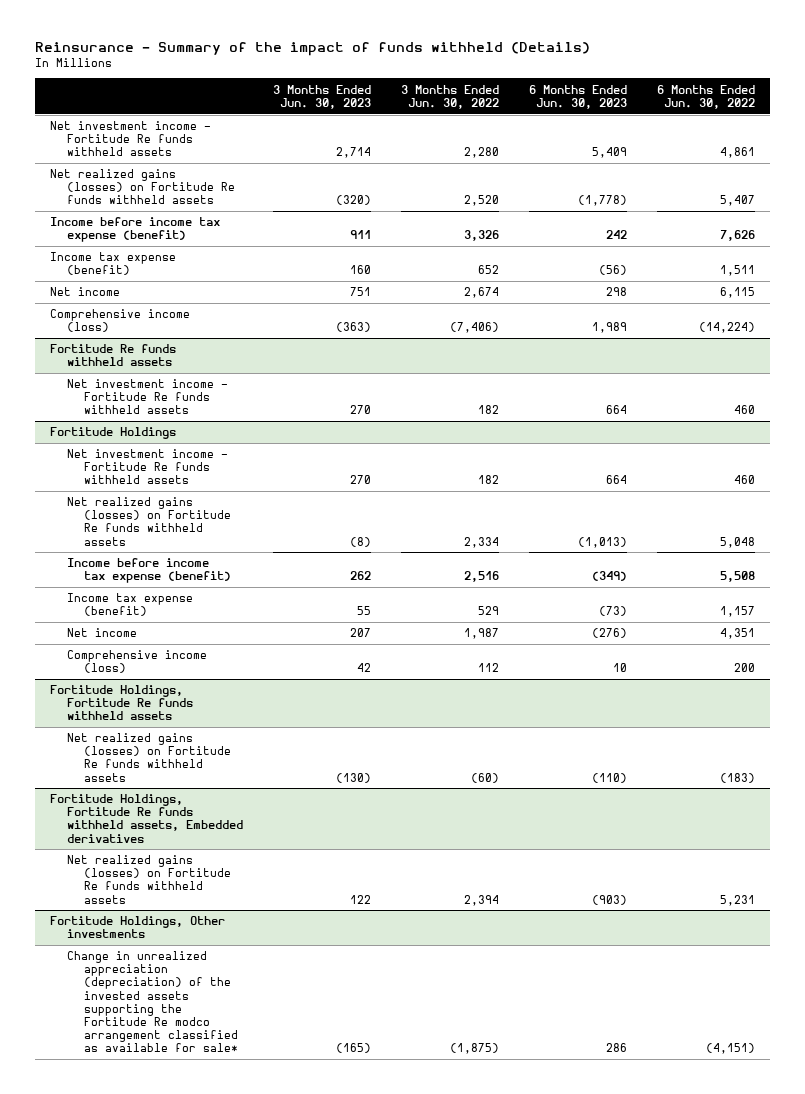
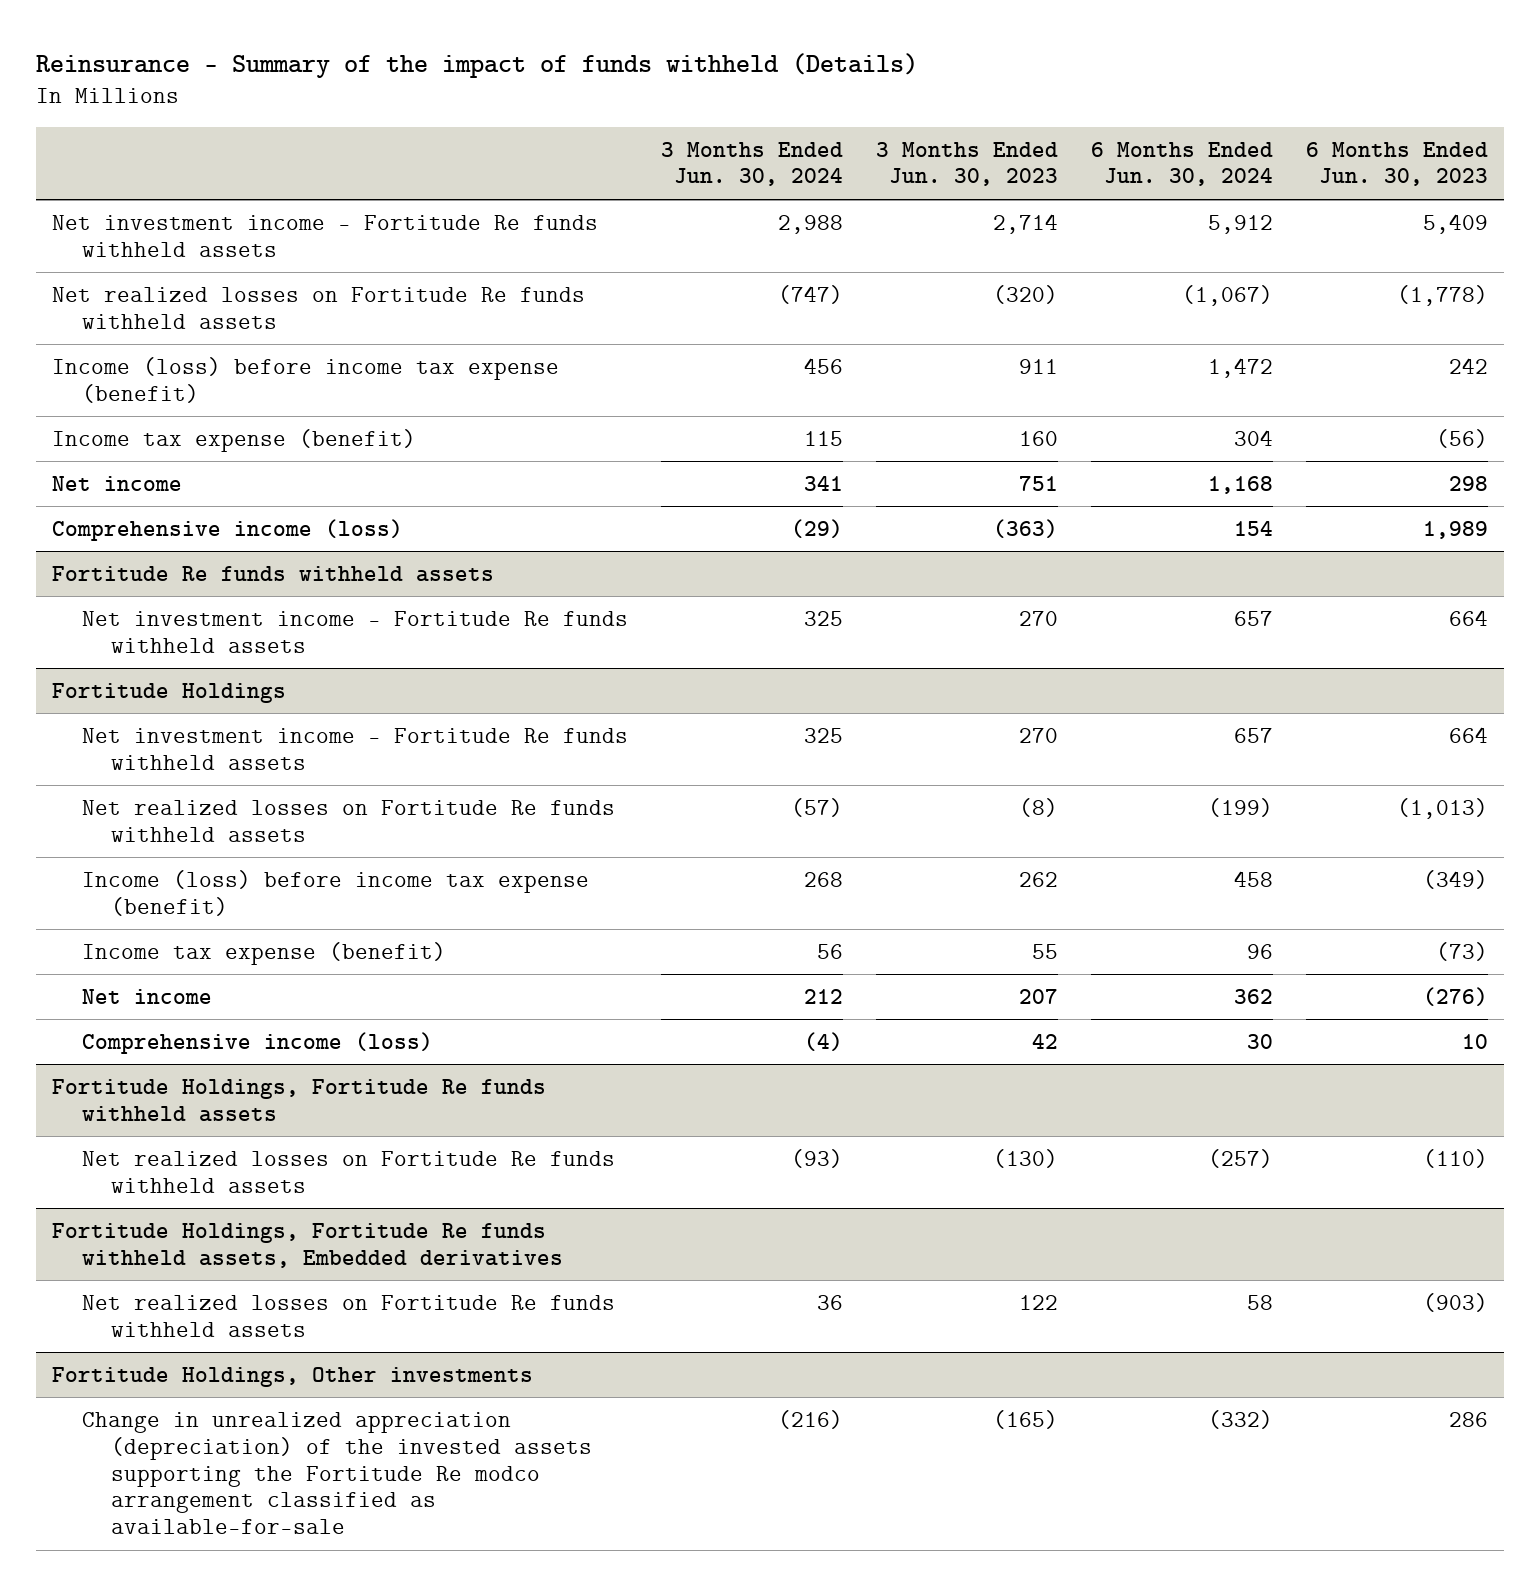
- | 3 Months Ended Jun. 30, 2023 | 3 Months Ended Jun. 30, 2022 | 6 Months Ended Jun. 30, 2023 | 6 Months Ended Jun. 30, 2022
+ | 3 Months Ended Jun. 30, 2024 | 3 Months Ended Jun. 30, 2023 | 6 Months Ended Jun. 30, 2024 | 6 Months Ended Jun. 30, 2023
- Net realized gains (losses) on Fortitude Re funds withheld assets | (320) | 2,520 | (1,778) | 5,407
- Income before income tax expense (benefit) | 911 | 3,326 | 242 | 7,626
+ Net realized losses on Fortitude Re funds withheld assets | (747) | (320) | (1,067) | (1,778)
+ Income (loss) before income tax expense (benefit) | 456 | 911 | 1,472 | 242
@ Fortitude Holdings
- Net realized gains (losses) on Fortitude Re funds withheld assets | (8) | 2,334 | (1,013) | 5,048
- Income before income tax expense (benefit) | 262 | 2,516 | (349) | 5,508
+ Net realized losses on Fortitude Re funds withheld assets | (57) | (8) | (199) | (1,013)
+ Income (loss) before income tax expense (benefit) | 268 | 262 | 458 | (349)
@ Fortitude Holdings, Fortitude Re funds withheld assets
- Net realized gains (losses) on Fortitude Re funds withheld assets | (130) | (60) | (110) | (183)
+ Net realized losses on Fortitude Re funds withheld assets | (93) | (130) | (257) | (110)
@ Fortitude Holdings, Fortitude Re funds withheld assets, Embedded derivatives
- Net realized gains (losses) on Fortitude Re funds withheld assets | 122 | 2,394 | (903) | 5,231
+ Net realized losses on Fortitude Re funds withheld assets | 36 | 122 | 58 | (903)
@ Fortitude Holdings, Other investments
- Change in unrealized appreciation (depreciation) of the invested assets supporting the Fortitude Re modco arrangement classified as available for sale* | (165) | (1,875) | 286 | (4,151)
+ Change in unrealized appreciation (depreciation) of the invested assets supporting the Fortitude Re modco arrangement classified as available-for-sale | (216) | (165) | (332) | 286

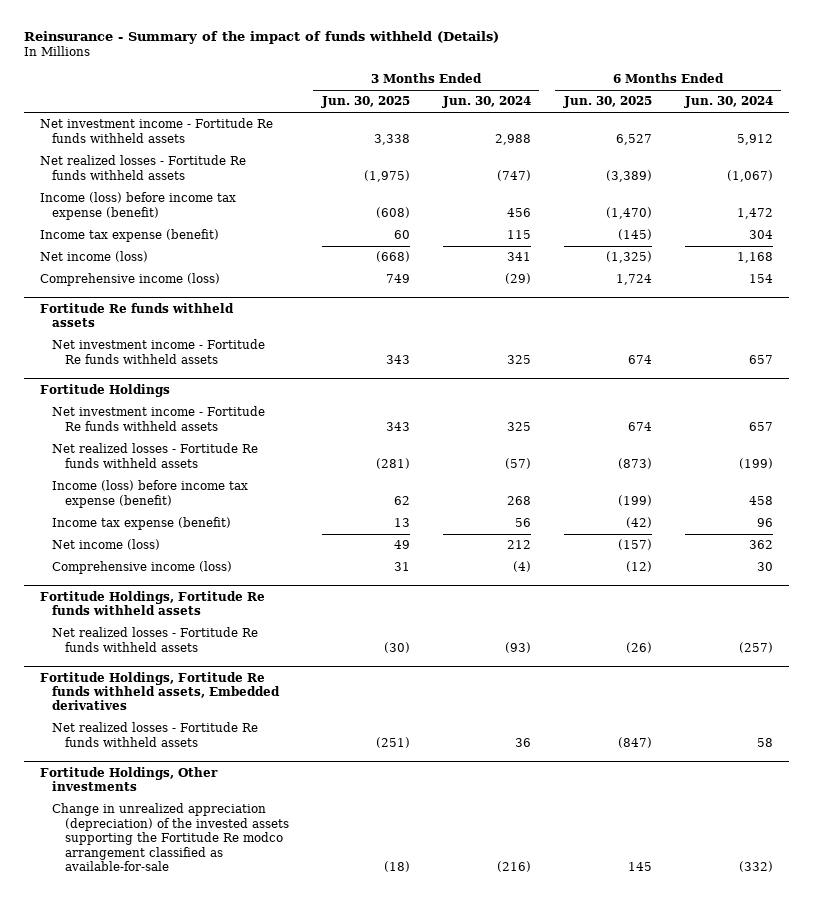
- | 3 Months Ended Jun. 30, 2024 | 3 Months Ended Jun. 30, 2023 | 6 Months Ended Jun. 30, 2024 | 6 Months Ended Jun. 30, 2023
+ | 3 Months Ended Jun. 30, 2025 | 3 Months Ended Jun. 30, 2024 | 6 Months Ended Jun. 30, 2025 | 6 Months Ended Jun. 30, 2024
- Net realized losses on Fortitude Re funds withheld assets | (747) | (320) | (1,067) | (1,778)
+ Net realized losses - Fortitude Re funds withheld assets | (1,975) | (747) | (3,389) | (1,067)
- Net income | 341 | 751 | 1,168 | 298
+ Net income (loss) | (668) | 341 | (1,325) | 1,168
@ Fortitude Holdings
- Net realized losses on Fortitude Re funds withheld assets | (57) | (8) | (199) | (1,013)
+ Net realized losses - Fortitude Re funds withheld assets | (281) | (57) | (873) | (199)
- Net income | 212 | 207 | 362 | (276)
+ Net income (loss) | 49 | 212 | (157) | 362
@ Fortitude Holdings, Fortitude Re funds withheld assets
- Net realized losses on Fortitude Re funds withheld assets | (93) | (130) | (257) | (110)
+ Net realized losses - Fortitude Re funds withheld assets | (30) | (93) | (26) | (257)
@ Fortitude Holdings, Fortitude Re funds withheld assets, Embedded derivatives
- Net realized losses on Fortitude Re funds withheld assets | 36 | 122 | 58 | (903)
+ Net realized losses - Fortitude Re funds withheld assets | (251) | 36 | (847) | 58

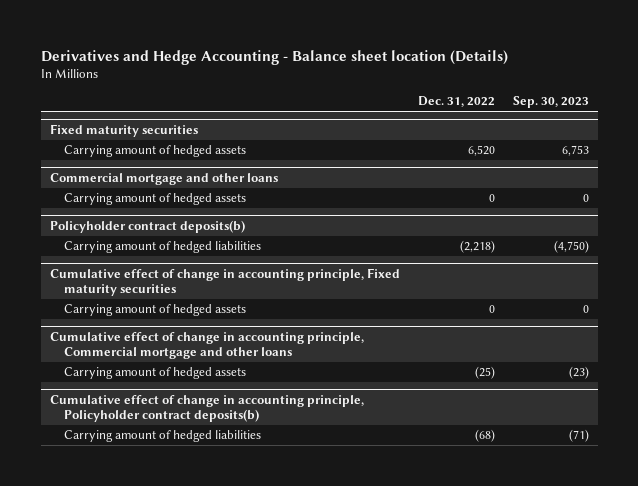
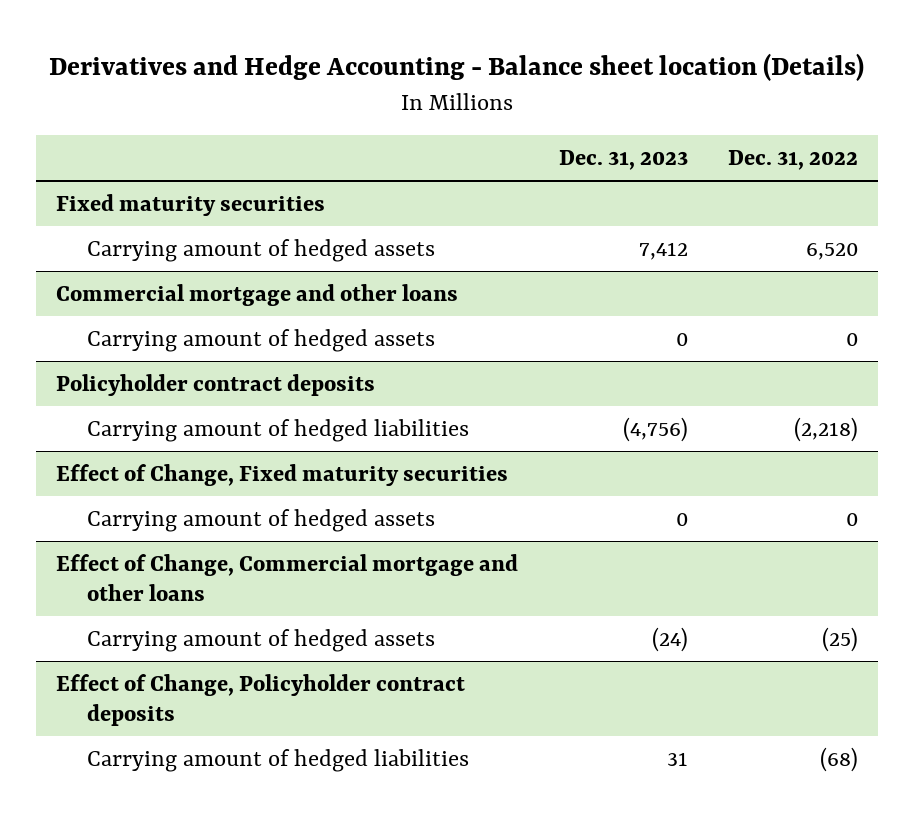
- | Dec. 31, 2022 | Sep. 30, 2023
+ | Dec. 31, 2023 | Dec. 31, 2022
- Policyholder contract deposits(b)
+ Policyholder contract deposits
- Cumulative effect of change in accounting principle, Fixed maturity securities
+ Effect of Change, Fixed maturity securities
- Cumulative effect of change in accounting principle, Commercial mortgage and other loans
+ Effect of Change, Commercial mortgage and other loans
- Cumulative effect of change in accounting principle, Policyholder contract deposits(b)
+ Effect of Change, Policyholder contract deposits

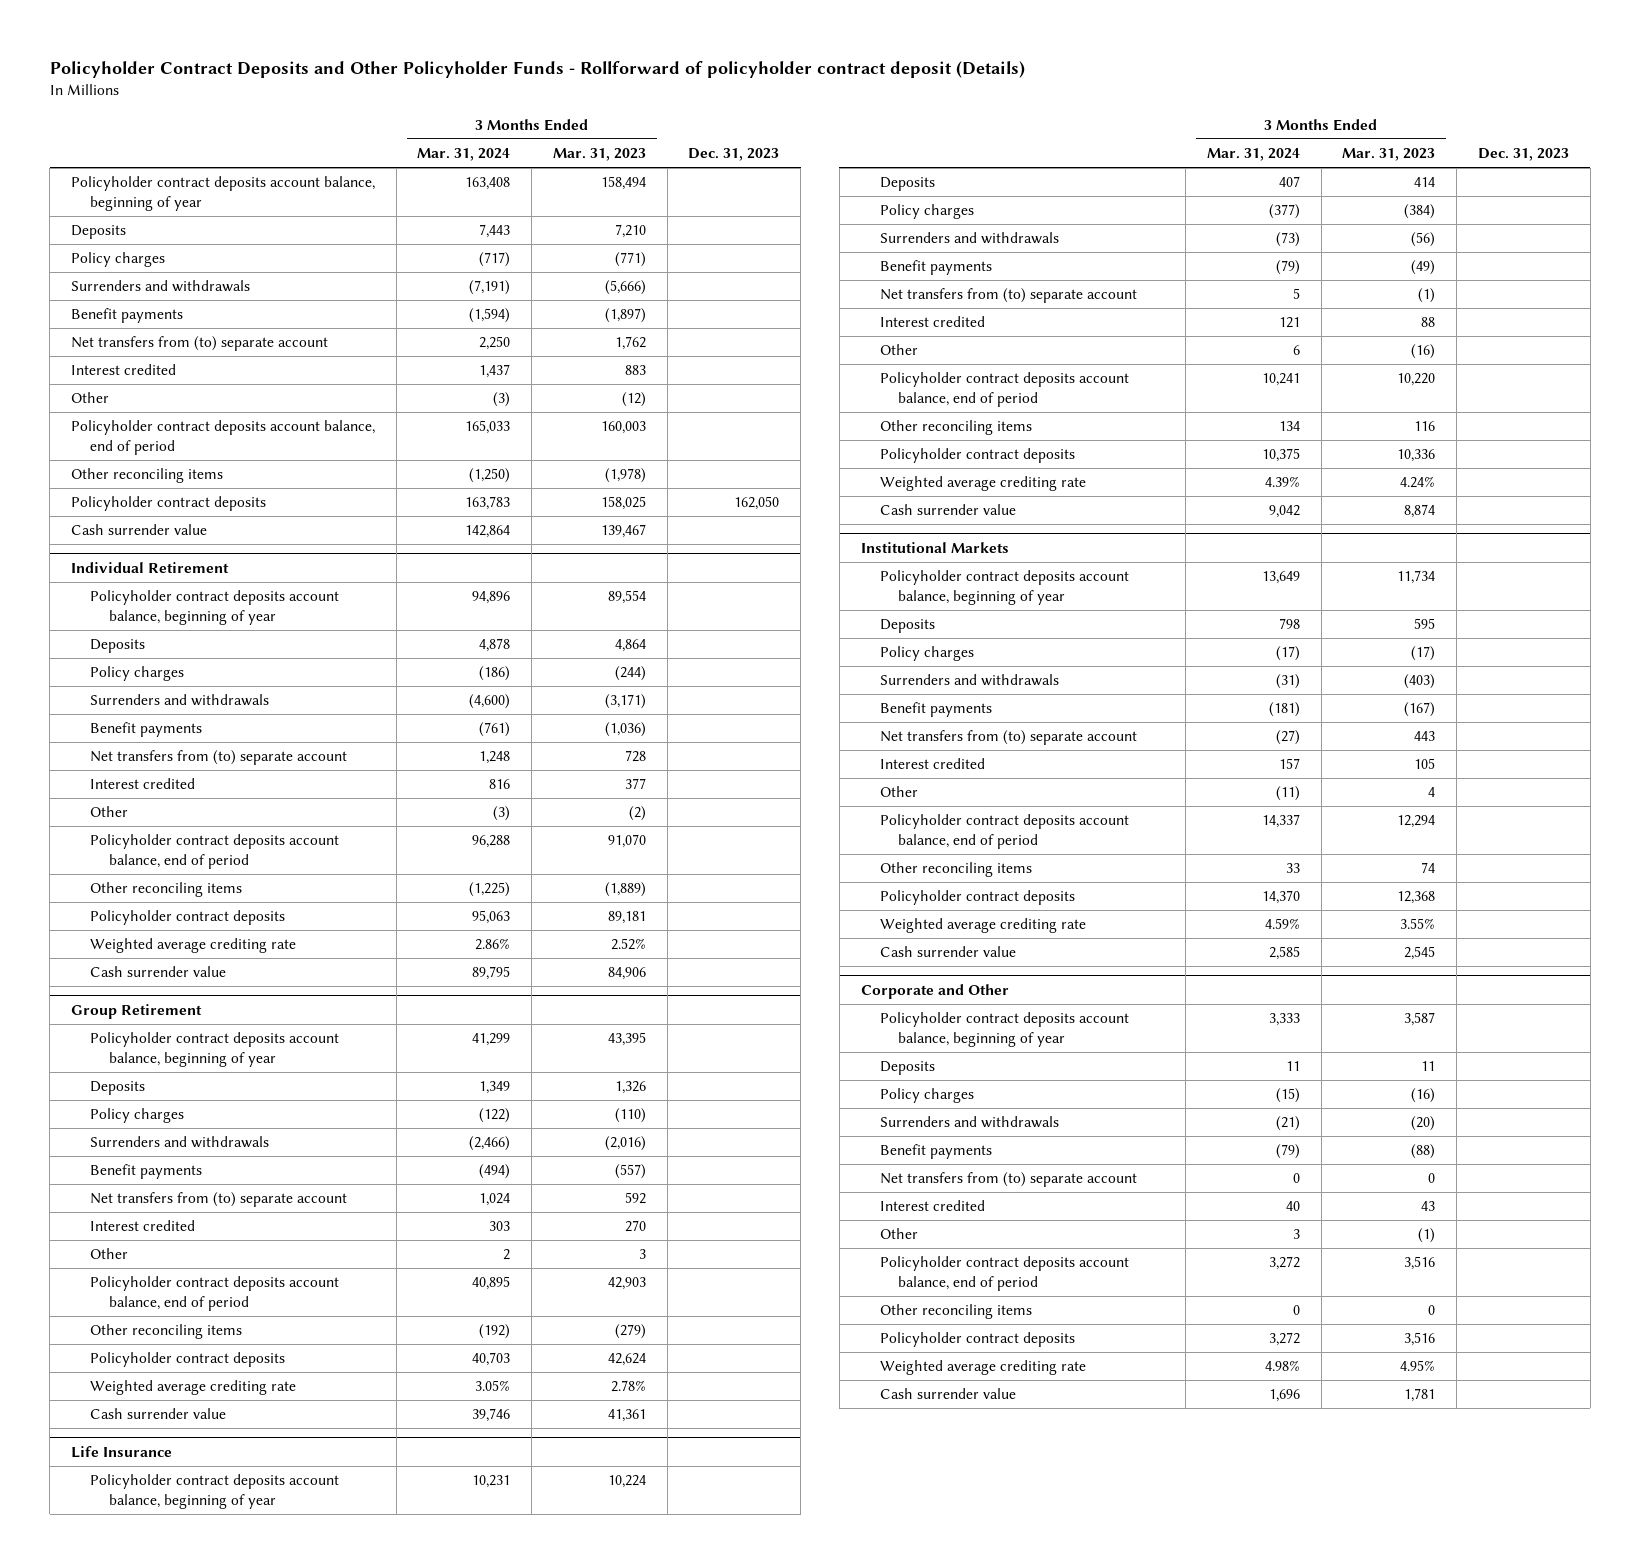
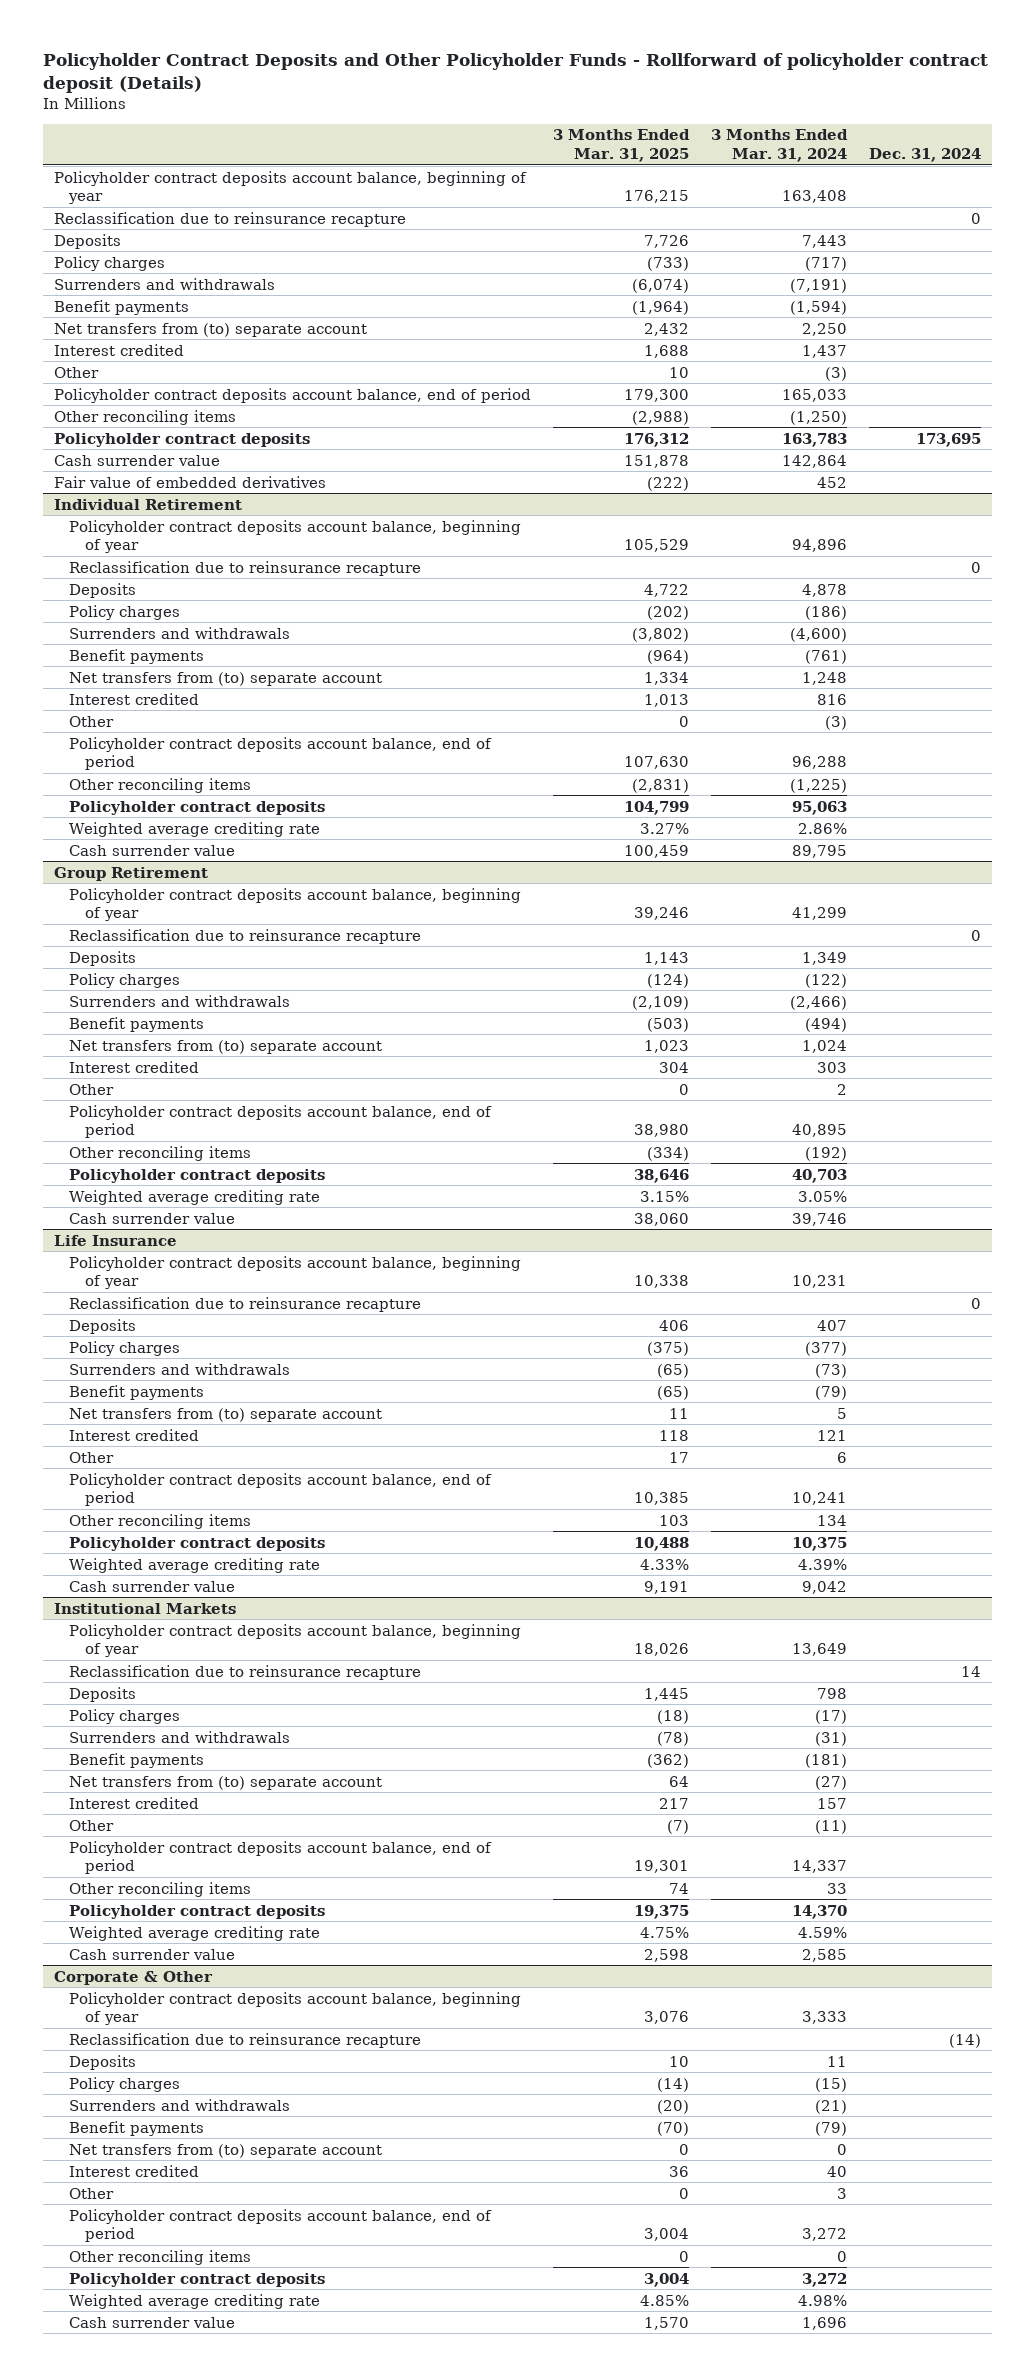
- | 3 Months Ended Mar. 31, 2024 | 3 Months Ended Mar. 31, 2023 | Dec. 31, 2023
+ | 3 Months Ended Mar. 31, 2025 | 3 Months Ended Mar. 31, 2024 | Dec. 31, 2024
+ Reclassification due to reinsurance recapture | | | 0
+ Fair value of embedded derivatives | (222) | 452 |
@ Individual Retirement
+ Reclassification due to reinsurance recapture | | | 0
@ Group Retirement
+ Reclassification due to reinsurance recapture | | | 0
@ Life Insurance
+ Reclassification due to reinsurance recapture | | | 0
@ Institutional Markets
+ Reclassification due to reinsurance recapture | | | 14
- Corporate and Other
+ Corporate & Other
+ Reclassification due to reinsurance recapture | | | (14)

